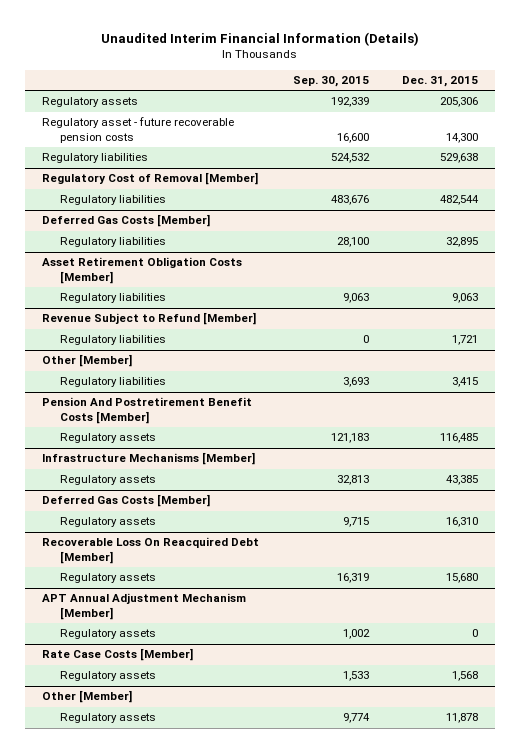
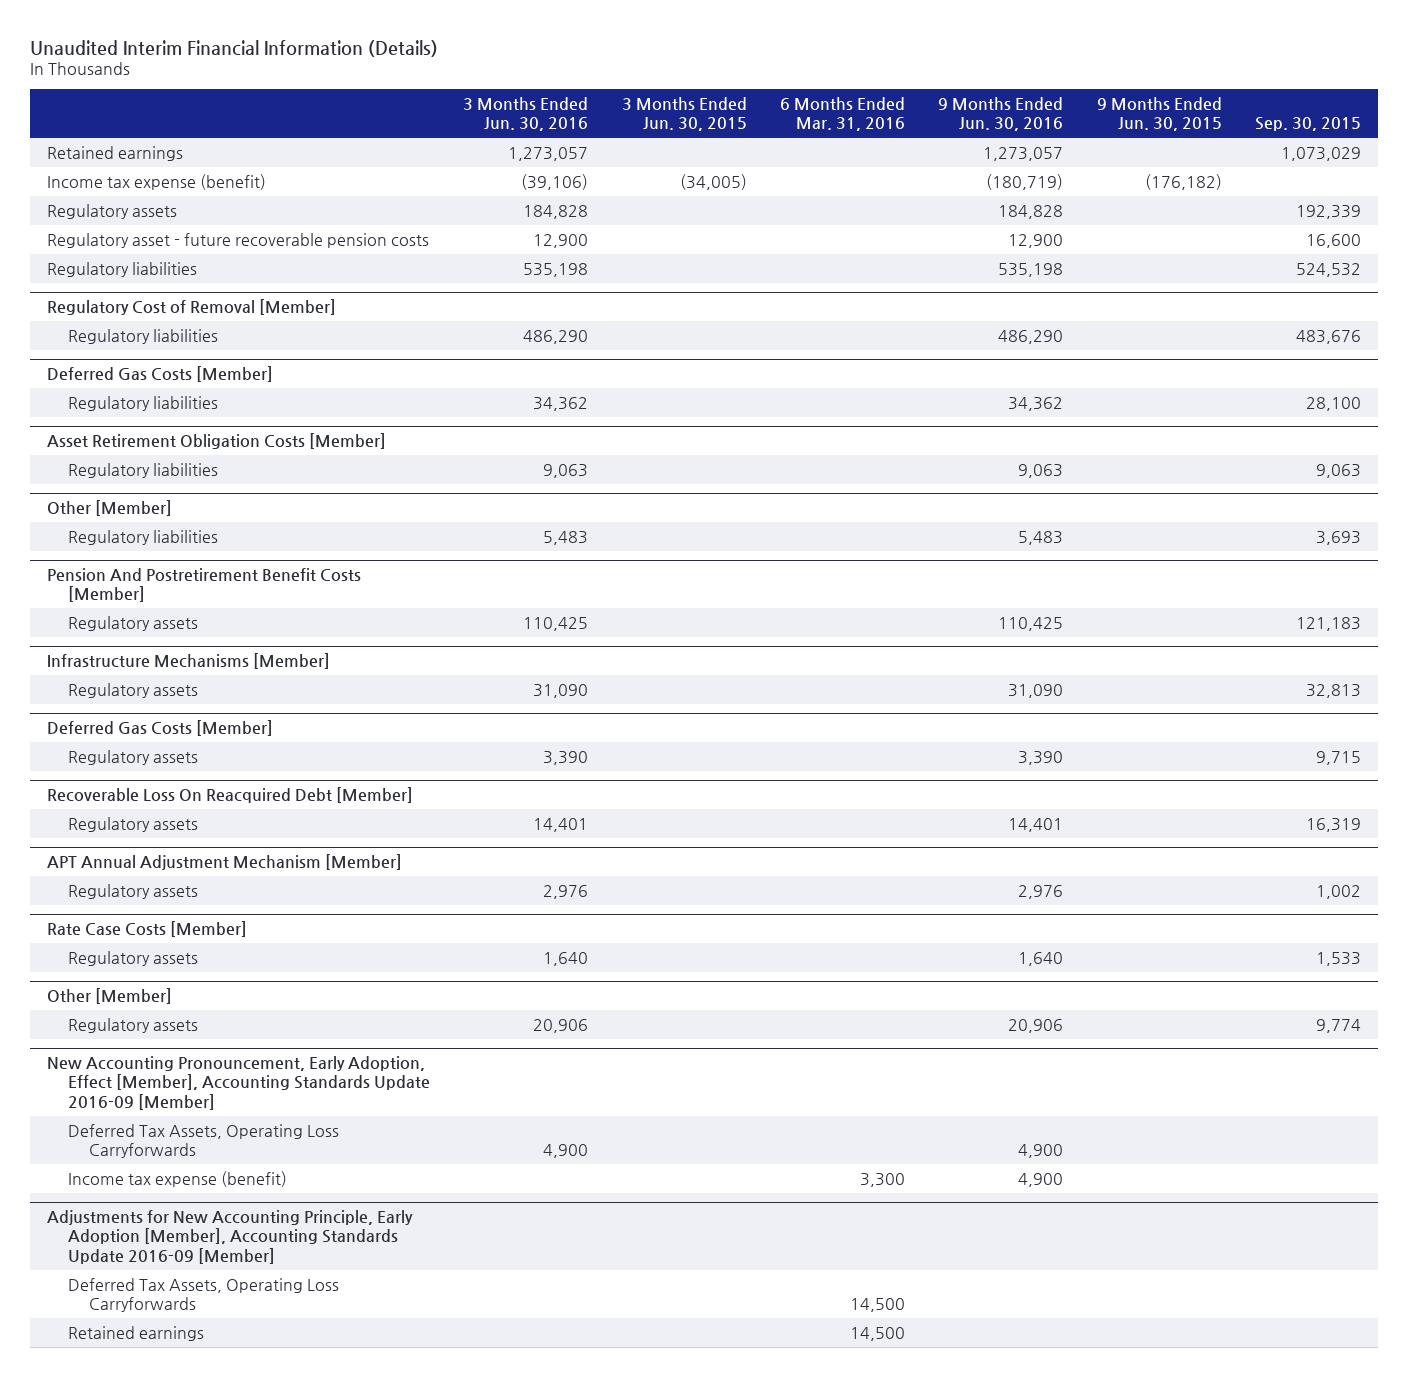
- | Sep. 30, 2015 | Dec. 31, 2015
+ | 3 Months Ended Jun. 30, 2016 | 3 Months Ended Jun. 30, 2015 | 6 Months Ended Mar. 31, 2016 | 9 Months Ended Jun. 30, 2016 | 9 Months Ended Jun. 30, 2015 | Sep. 30, 2015
+ Retained earnings | 1,273,057 | | | 1,273,057 | | 1,073,029
+ Income tax expense (benefit) | (39,106) | (34,005) | | (180,719) | (176,182) |
- Revenue Subject to Refund [Member]
- Regulatory liabilities | 0 | 1,721
+ New Accounting Pronouncement, Early Adoption, Effect [Member], Accounting Standards Update 2016-09 [Member]
+ Deferred Tax Assets, Operating Loss Carryforwards | 4,900 | | | 4,900 | |
+ Income tax expense (benefit) | | | 3,300 | 4,900 | |
+ Adjustments for New Accounting Principle, Early Adoption [Member], Accounting Standards Update 2016-09 [Member]
+ Deferred Tax Assets, Operating Loss Carryforwards | | | 14,500 | | |
+ Retained earnings | | | 14,500 | | |

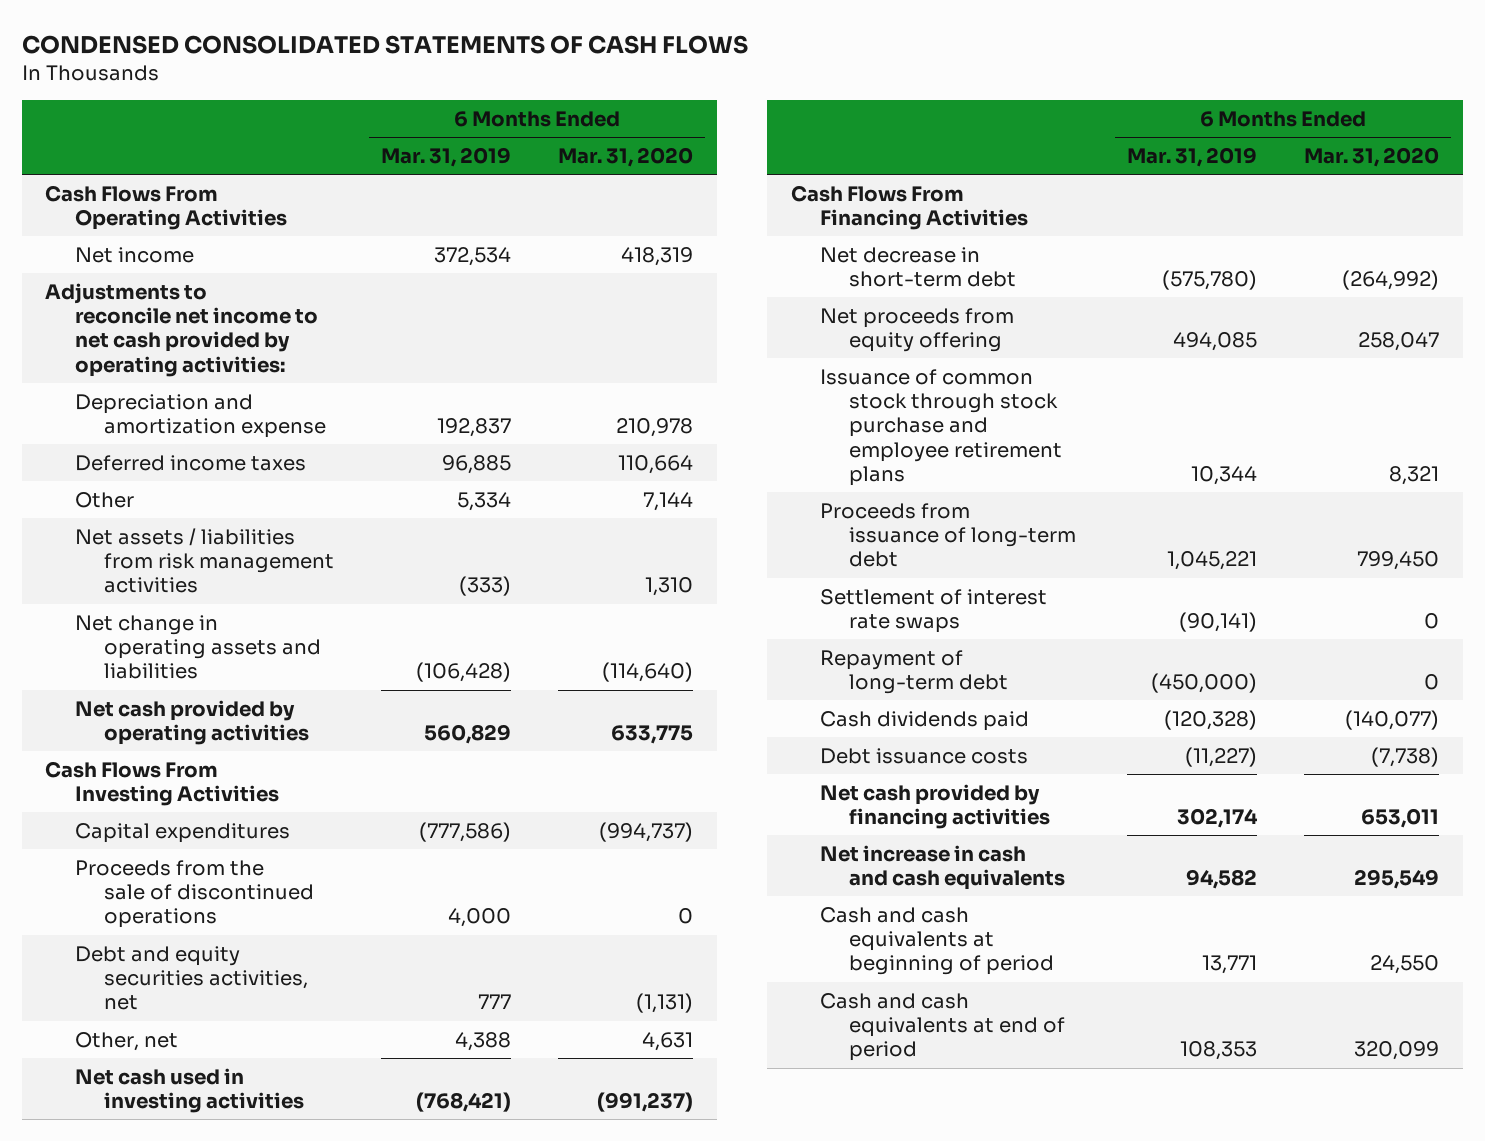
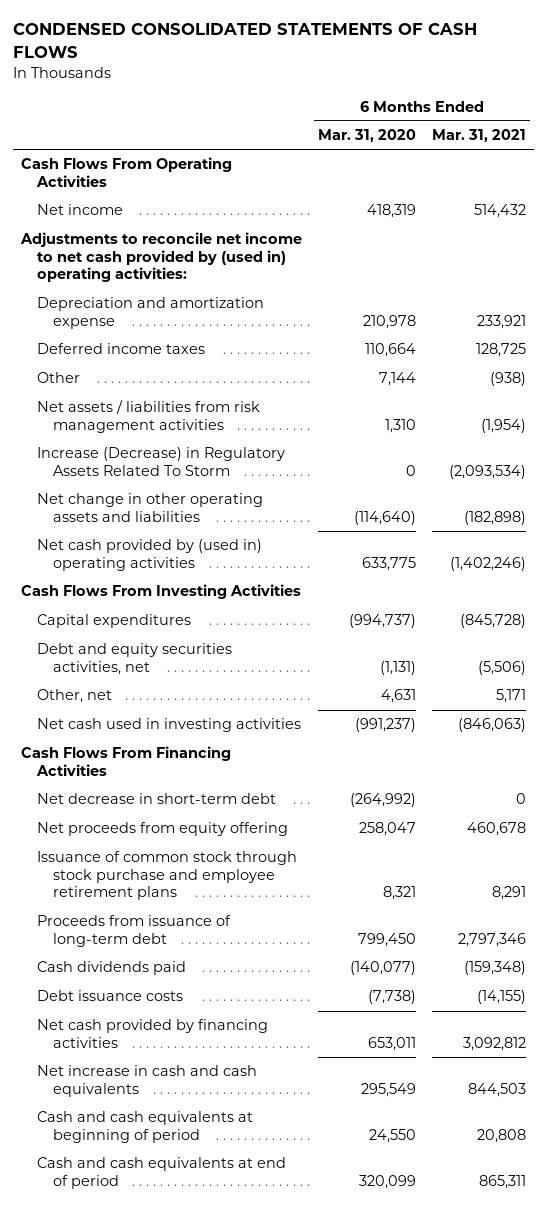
- | 6 Months Ended Mar. 31, 2019 | 6 Months Ended Mar. 31, 2020
+ | 6 Months Ended Mar. 31, 2020 | 6 Months Ended Mar. 31, 2021
- Adjustments to reconcile net income to net cash provided by operating activities:
+ Adjustments to reconcile net income to net cash provided by (used in) operating activities:
- Net change in operating assets and liabilities | (106,428) | (114,640)
- Net cash provided by operating activities | 560,829 | 633,775
+ Increase (Decrease) in Regulatory Assets Related To Storm | 0 | (2,093,534)
+ Net change in other operating assets and liabilities | (114,640) | (182,898)
+ Net cash provided by (used in) operating activities | 633,775 | (1,402,246)
- Proceeds from the sale of discontinued operations | 4,000 | 0
- Settlement of interest rate swaps | (90,141) | 0
- Repayment of long-term debt | (450,000) | 0

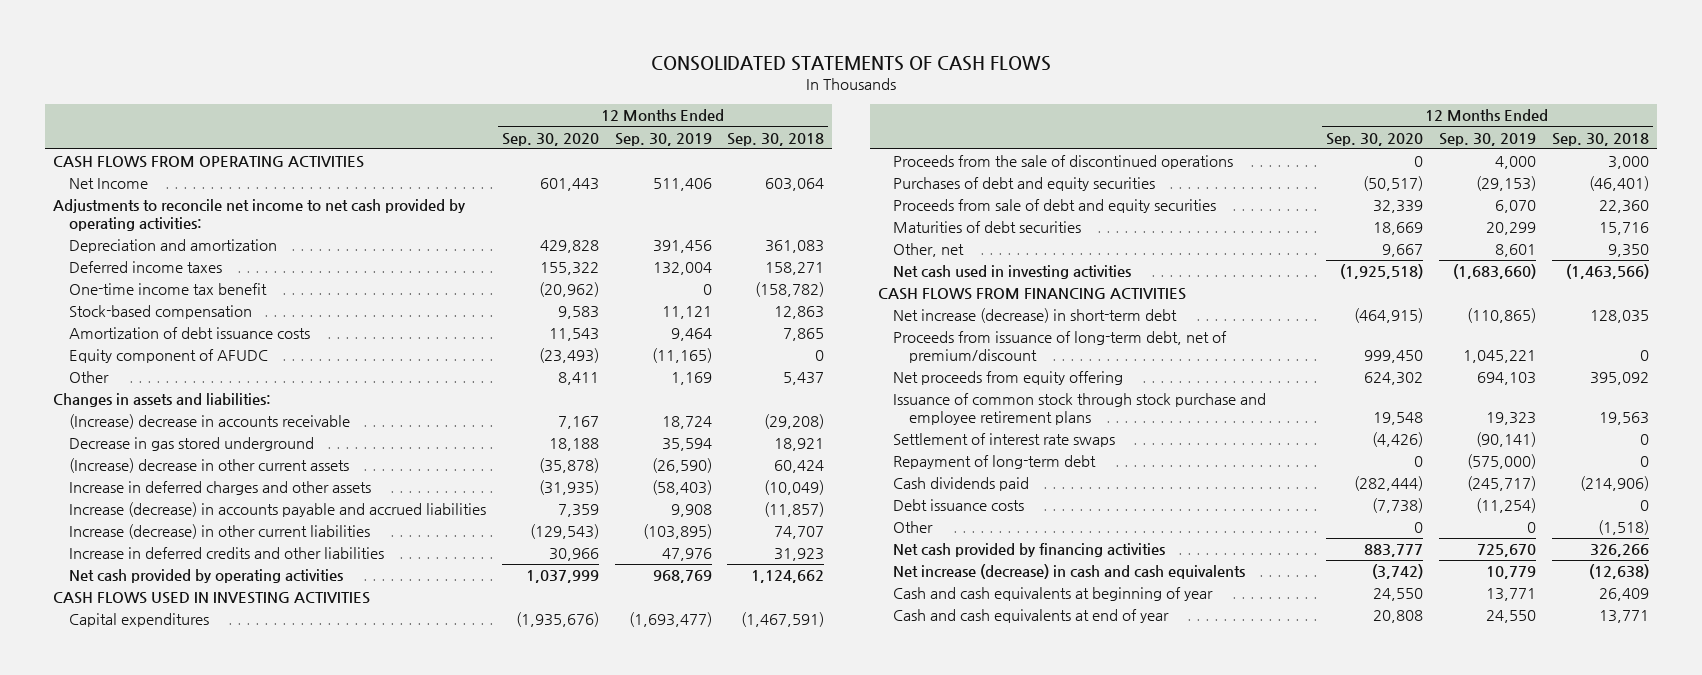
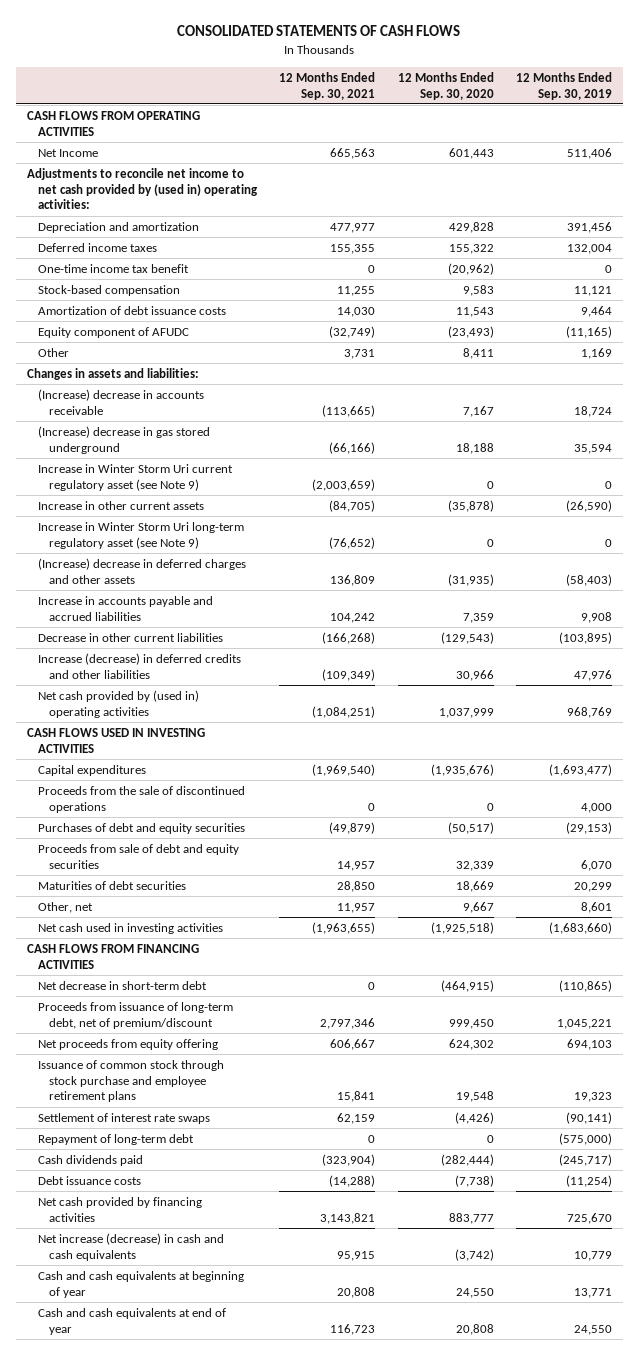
- | 12 Months Ended Sep. 30, 2020 | 12 Months Ended Sep. 30, 2019 | 12 Months Ended Sep. 30, 2018
+ | 12 Months Ended Sep. 30, 2021 | 12 Months Ended Sep. 30, 2020 | 12 Months Ended Sep. 30, 2019
- Adjustments to reconcile net income to net cash provided by operating activities:
+ Adjustments to reconcile net income to net cash provided by (used in) operating activities:
- Decrease in gas stored underground | 18,188 | 35,594 | 18,921
- (Increase) decrease in other current assets | (35,878) | (26,590) | 60,424
- Increase in deferred charges and other assets | (31,935) | (58,403) | (10,049)
- Increase (decrease) in accounts payable and accrued liabilities | 7,359 | 9,908 | (11,857)
- Increase (decrease) in other current liabilities | (129,543) | (103,895) | 74,707
- Increase in deferred credits and other liabilities | 30,966 | 47,976 | 31,923
- Net cash provided by operating activities | 1,037,999 | 968,769 | 1,124,662
+ (Increase) decrease in gas stored underground | (66,166) | 18,188 | 35,594
+ Increase in Winter Storm Uri current regulatory asset (see Note 9) | (2,003,659) | 0 | 0
+ Increase in other current assets | (84,705) | (35,878) | (26,590)
+ Increase in Winter Storm Uri long-term regulatory asset (see Note 9) | (76,652) | 0 | 0
+ (Increase) decrease in deferred charges and other assets | 136,809 | (31,935) | (58,403)
+ Increase in accounts payable and accrued liabilities | 104,242 | 7,359 | 9,908
+ Decrease in other current liabilities | (166,268) | (129,543) | (103,895)
+ Increase (decrease) in deferred credits and other liabilities | (109,349) | 30,966 | 47,976
+ Net cash provided by (used in) operating activities | (1,084,251) | 1,037,999 | 968,769
- Net increase (decrease) in short-term debt | (464,915) | (110,865) | 128,035
+ Net decrease in short-term debt | 0 | (464,915) | (110,865)
- Other | 0 | 0 | (1,518)

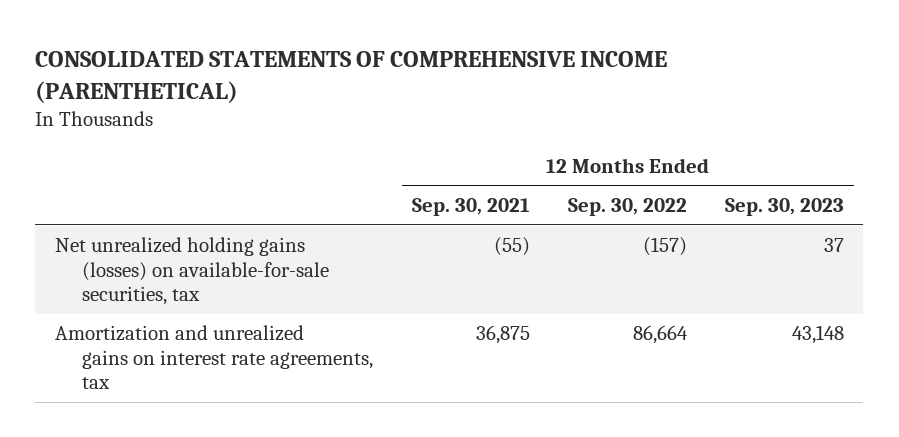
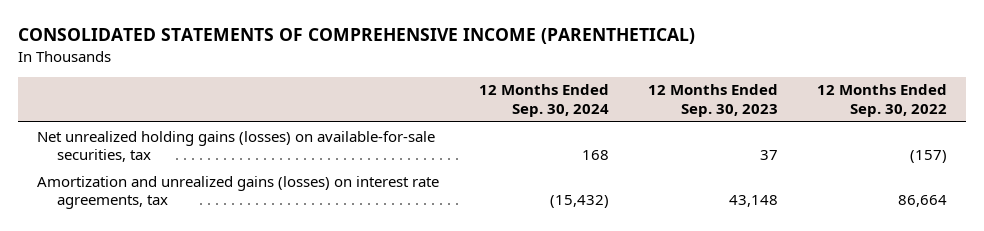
- | 12 Months Ended Sep. 30, 2021 | 12 Months Ended Sep. 30, 2022 | 12 Months Ended Sep. 30, 2023
+ | 12 Months Ended Sep. 30, 2024 | 12 Months Ended Sep. 30, 2023 | 12 Months Ended Sep. 30, 2022
- Amortization and unrealized gains on interest rate agreements, tax | 36,875 | 86,664 | 43,148
+ Amortization and unrealized gains (losses) on interest rate agreements, tax | (15,432) | 43,148 | 86,664

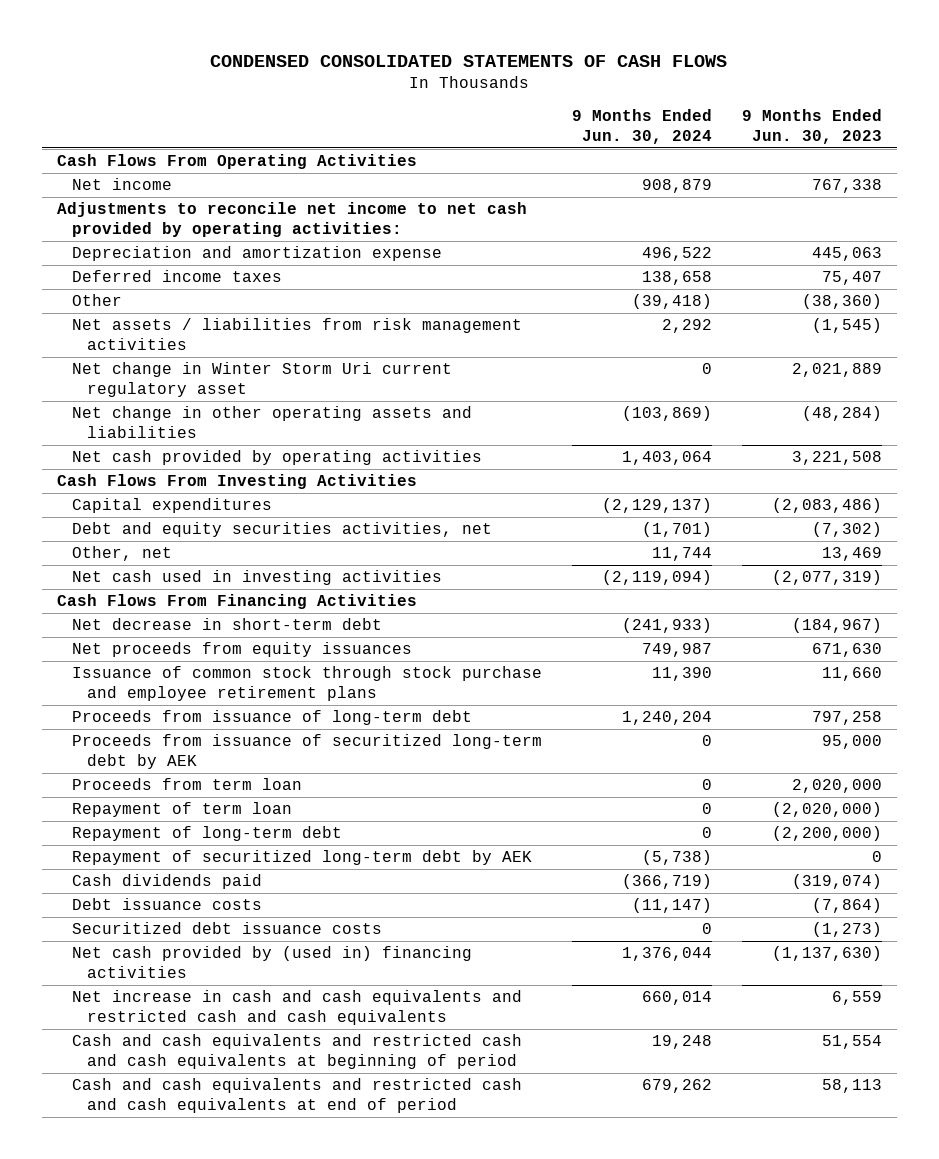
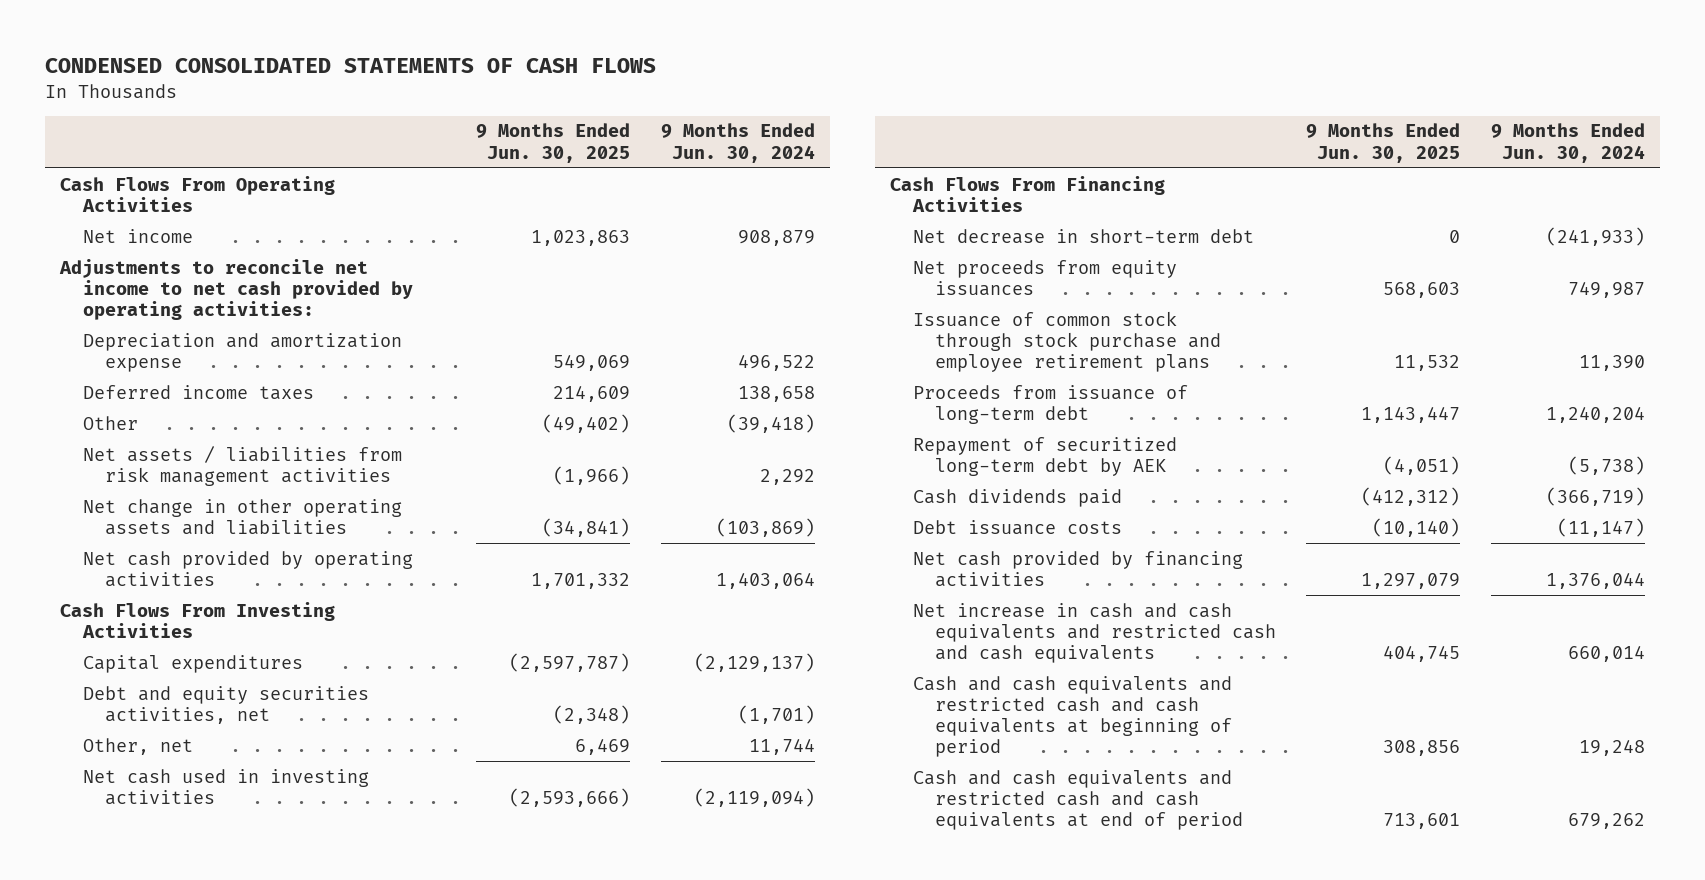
- | 9 Months Ended Jun. 30, 2024 | 9 Months Ended Jun. 30, 2023
+ | 9 Months Ended Jun. 30, 2025 | 9 Months Ended Jun. 30, 2024
- Net change in Winter Storm Uri current regulatory asset | 0 | 2,021,889
- Proceeds from issuance of securitized long-term debt by AEK | 0 | 95,000
- Proceeds from term loan | 0 | 2,020,000
- Repayment of term loan | 0 | (2,020,000)
- Repayment of long-term debt | 0 | (2,200,000)
- Securitized debt issuance costs | 0 | (1,273)
- Net cash provided by (used in) financing activities | 1,376,044 | (1,137,630)
+ Net cash provided by financing activities | 1,297,079 | 1,376,044

